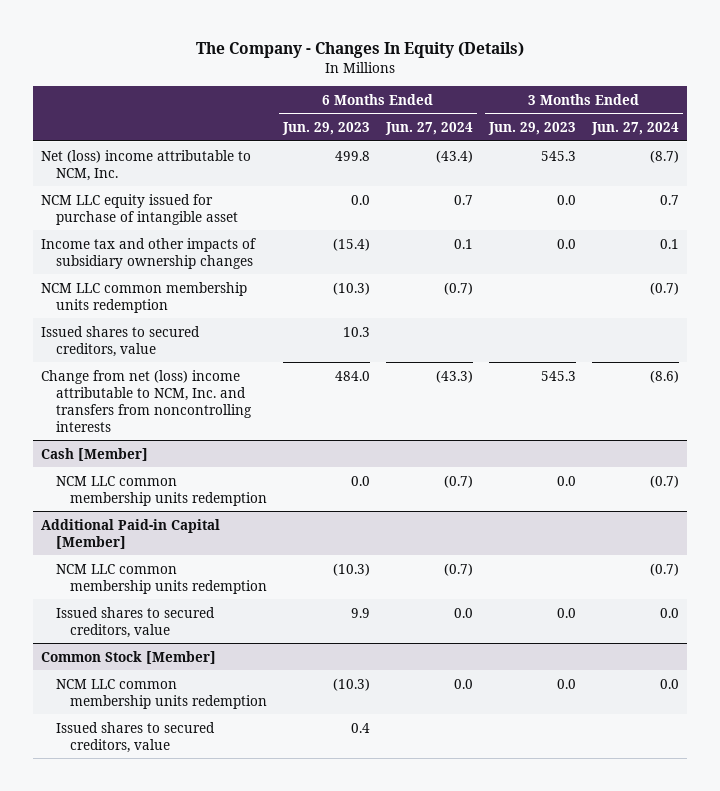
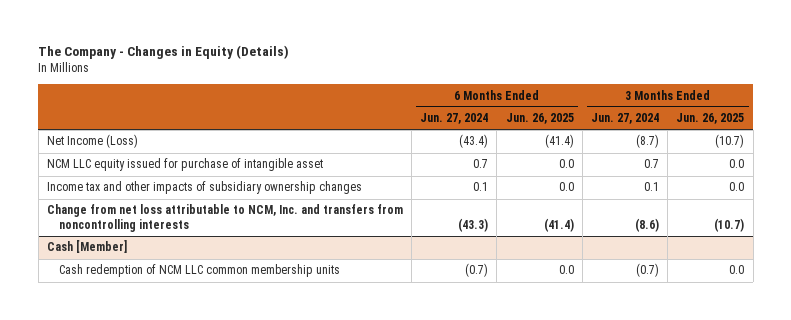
- The Company - Changes In Equity (Details)
+ The Company - Changes in Equity (Details)
- | 6 Months Ended Jun. 29, 2023 | 6 Months Ended Jun. 27, 2024 | 3 Months Ended Jun. 29, 2023 | 3 Months Ended Jun. 27, 2024
+ | 6 Months Ended Jun. 27, 2024 | 6 Months Ended Jun. 26, 2025 | 3 Months Ended Jun. 27, 2024 | 3 Months Ended Jun. 26, 2025
- Net (loss) income attributable to NCM, Inc. | 499.8 | (43.4) | 545.3 | (8.7)
+ Net Income (Loss) | (43.4) | (41.4) | (8.7) | (10.7)
- NCM LLC common membership units redemption | (10.3) | (0.7) | | (0.7)
- Issued shares to secured creditors, value | 10.3 | | |
- Change from net (loss) income attributable to NCM, Inc. and transfers from noncontrolling interests | 484.0 | (43.3) | 545.3 | (8.6)
+ Change from net loss attributable to NCM, Inc. and transfers from noncontrolling interests | (43.3) | (41.4) | (8.6) | (10.7)
@ Cash [Member]
- NCM LLC common membership units redemption | 0.0 | (0.7) | 0.0 | (0.7)
- Additional Paid-in Capital [Member]
- NCM LLC common membership units redemption | (10.3) | (0.7) | | (0.7)
- Issued shares to secured creditors, value | 9.9 | 0.0 | 0.0 | 0.0
- Common Stock [Member]
- NCM LLC common membership units redemption | (10.3) | 0.0 | 0.0 | 0.0
- Issued shares to secured creditors, value | 0.4 | | |
@ Cash [Member]
+ Cash redemption of NCM LLC common membership units | (0.7) | 0.0 | (0.7) | 0.0

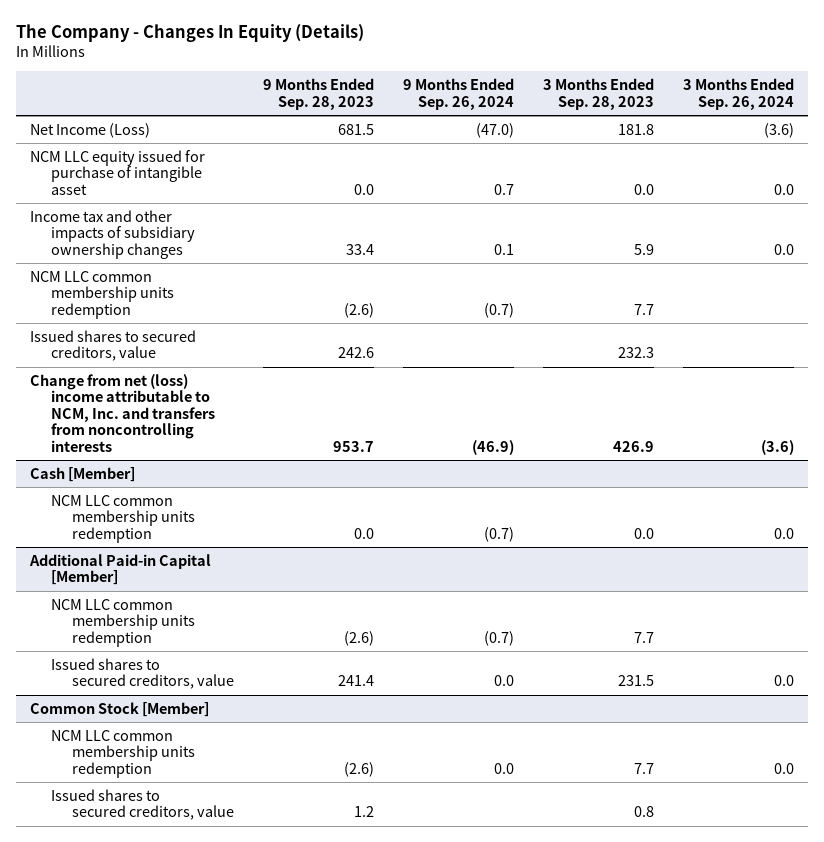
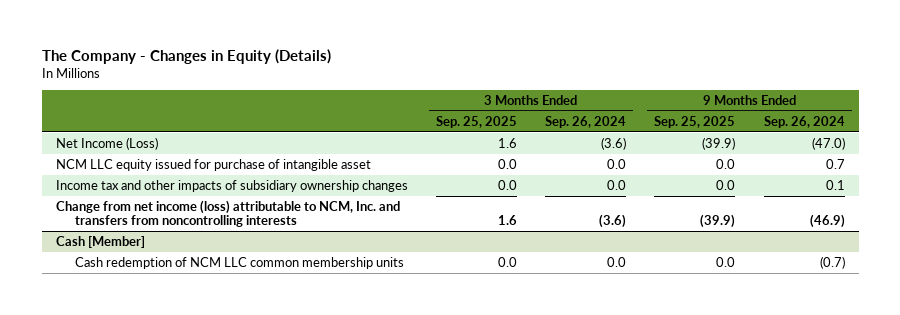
- The Company - Changes In Equity (Details)
+ The Company - Changes in Equity (Details)
- | 9 Months Ended Sep. 28, 2023 | 9 Months Ended Sep. 26, 2024 | 3 Months Ended Sep. 28, 2023 | 3 Months Ended Sep. 26, 2024
+ | 3 Months Ended Sep. 25, 2025 | 3 Months Ended Sep. 26, 2024 | 9 Months Ended Sep. 25, 2025 | 9 Months Ended Sep. 26, 2024
- NCM LLC common membership units redemption | (2.6) | (0.7) | 7.7 |
- Issued shares to secured creditors, value | 242.6 | | 232.3 |
- Change from net (loss) income attributable to NCM, Inc. and transfers from noncontrolling interests | 953.7 | (46.9) | 426.9 | (3.6)
+ Change from net income (loss) attributable to NCM, Inc. and transfers from noncontrolling interests | 1.6 | (3.6) | (39.9) | (46.9)
@ Cash [Member]
- NCM LLC common membership units redemption | 0.0 | (0.7) | 0.0 | 0.0
- Additional Paid-in Capital [Member]
- NCM LLC common membership units redemption | (2.6) | (0.7) | 7.7 |
- Issued shares to secured creditors, value | 241.4 | 0.0 | 231.5 | 0.0
- Common Stock [Member]
- NCM LLC common membership units redemption | (2.6) | 0.0 | 7.7 | 0.0
- Issued shares to secured creditors, value | 1.2 | | 0.8 |
@ Cash [Member]
+ Cash redemption of NCM LLC common membership units | 0.0 | 0.0 | 0.0 | (0.7)

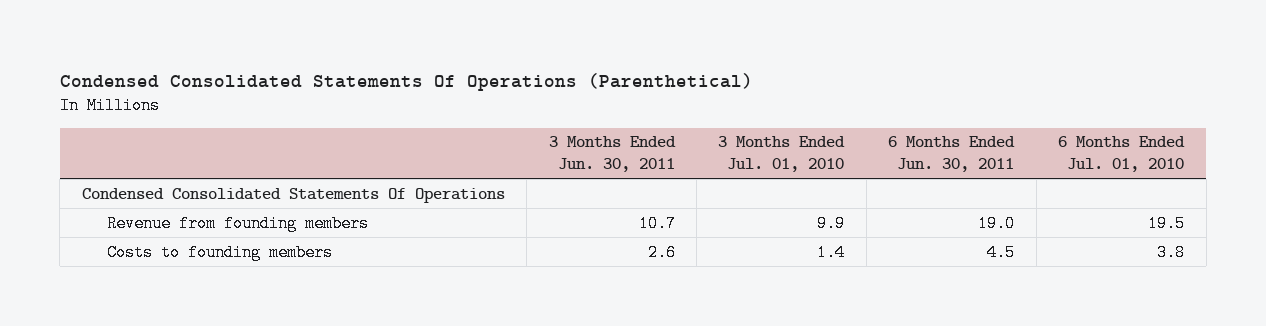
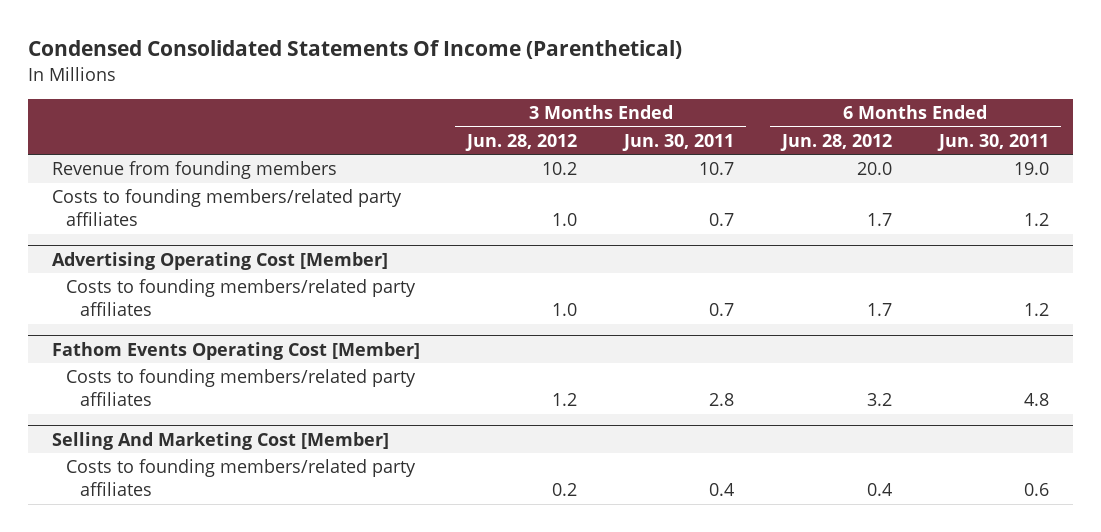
- Condensed Consolidated Statements Of Operations (Parenthetical)
+ Condensed Consolidated Statements Of Income (Parenthetical)
- | 3 Months Ended Jun. 30, 2011 | 3 Months Ended Jul. 01, 2010 | 6 Months Ended Jun. 30, 2011 | 6 Months Ended Jul. 01, 2010
+ | 3 Months Ended Jun. 28, 2012 | 3 Months Ended Jun. 30, 2011 | 6 Months Ended Jun. 28, 2012 | 6 Months Ended Jun. 30, 2011
- Condensed Consolidated Statements Of Operations
- Costs to founding members | 2.6 | 1.4 | 4.5 | 3.8
+ Costs to founding members/related party affiliates | 1.0 | 0.7 | 1.7 | 1.2
+ Advertising Operating Cost [Member]
+ Costs to founding members/related party affiliates | 1.0 | 0.7 | 1.7 | 1.2
+ Fathom Events Operating Cost [Member]
+ Costs to founding members/related party affiliates | 1.2 | 2.8 | 3.2 | 4.8
+ Selling And Marketing Cost [Member]
+ Costs to founding members/related party affiliates | 0.2 | 0.4 | 0.4 | 0.6

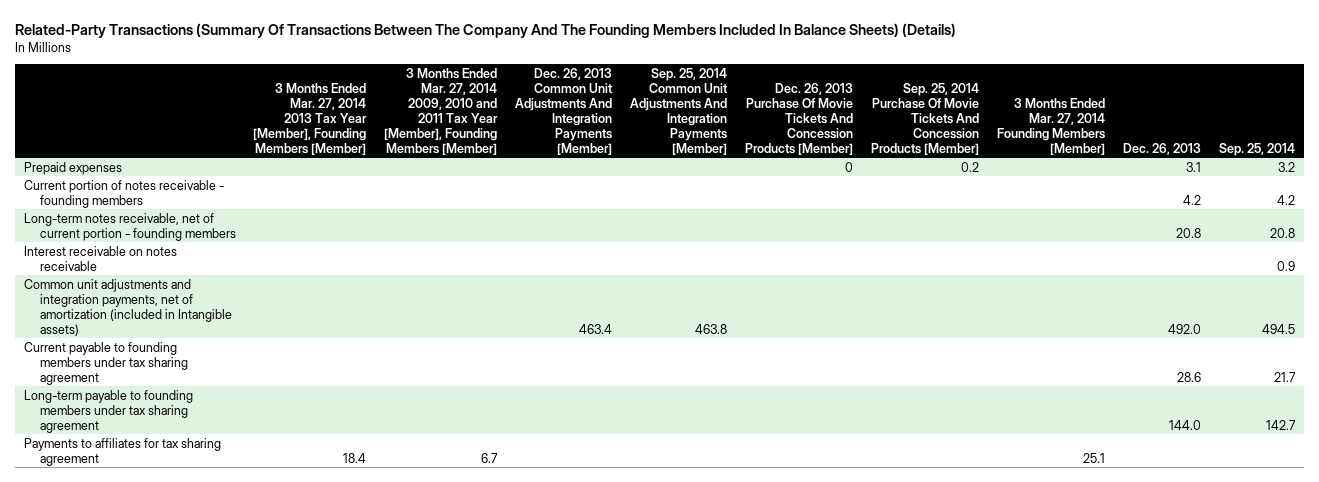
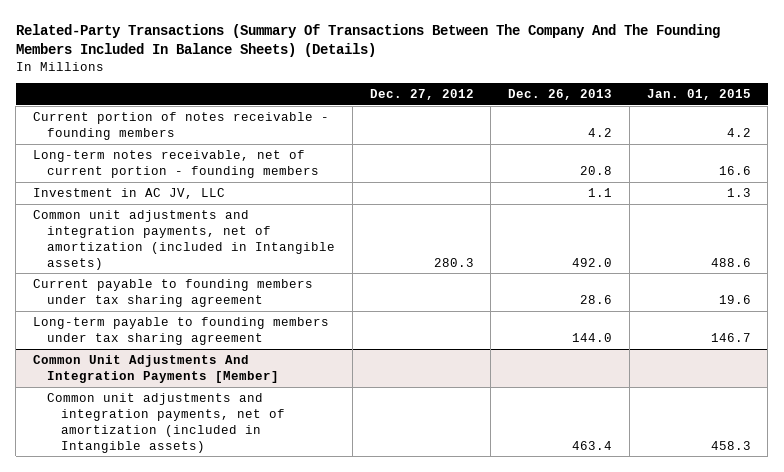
- | 3 Months Ended Mar. 27, 2014 2013 Tax Year [Member], Founding Members [Member] | 3 Months Ended Mar. 27, 2014 2009, 2010 and 2011 Tax Year [Member], Founding Members [Member] | Dec. 26, 2013 Common Unit Adjustments And Integration Payments [Member] | Sep. 25, 2014 Common Unit Adjustments And Integration Payments [Member] | Dec. 26, 2013 Purchase Of Movie Tickets And Concession Products [Member] | Sep. 25, 2014 Purchase Of Movie Tickets And Concession Products [Member] | 3 Months Ended Mar. 27, 2014 Founding Members [Member] | Dec. 26, 2013 | Sep. 25, 2014
+ | Dec. 27, 2012 | Dec. 26, 2013 | Jan. 01, 2015
- Prepaid expenses | | | | | 0 | 0.2 | | 3.1 | 3.2
- Interest receivable on notes receivable | | | | | | | | | 0.9
+ Investment in AC JV, LLC | | 1.1 | 1.3
- Payments to affiliates for tax sharing agreement | 18.4 | 6.7 | | | | | 25.1 | |
+ Common Unit Adjustments And Integration Payments [Member]
+ Common unit adjustments and integration payments, net of amortization (included in Intangible assets) | | 463.4 | 458.3

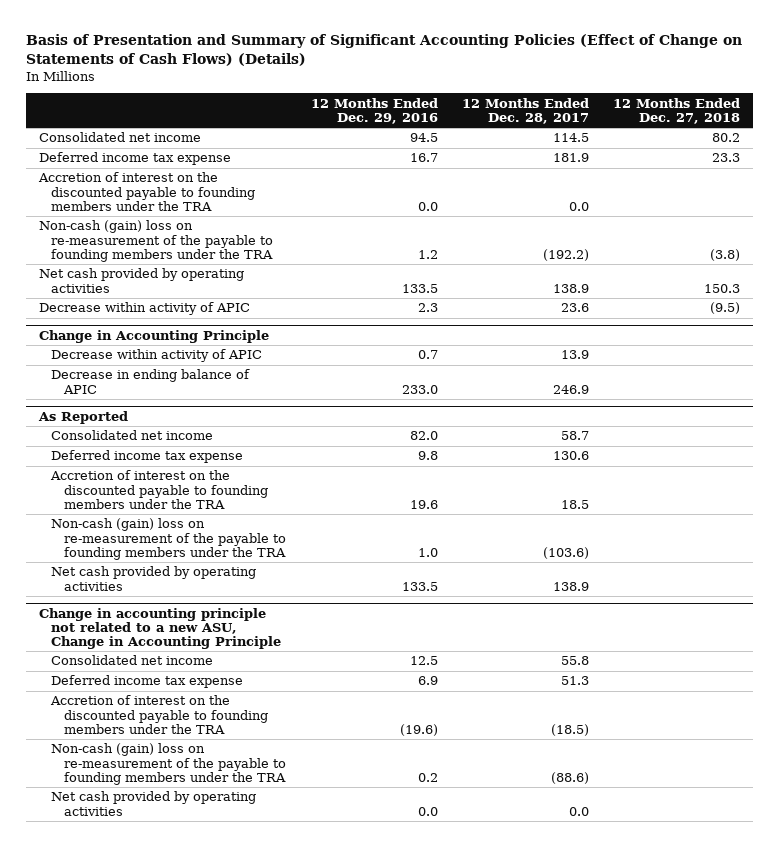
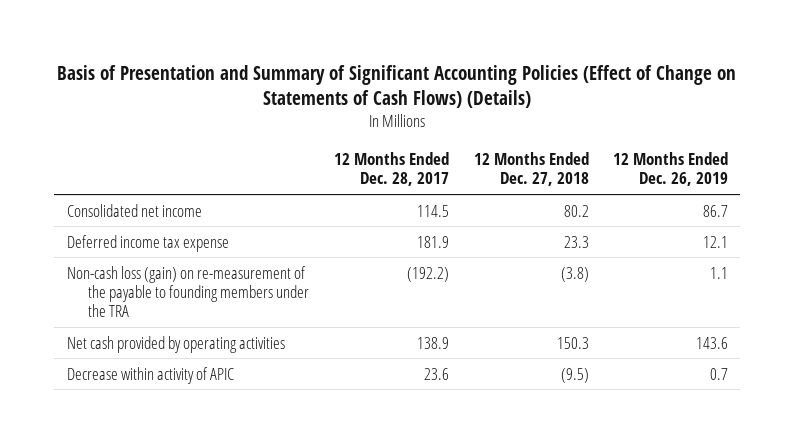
- | 12 Months Ended Dec. 29, 2016 | 12 Months Ended Dec. 28, 2017 | 12 Months Ended Dec. 27, 2018
+ | 12 Months Ended Dec. 28, 2017 | 12 Months Ended Dec. 27, 2018 | 12 Months Ended Dec. 26, 2019
- Accretion of interest on the discounted payable to founding members under the TRA | 0.0 | 0.0 |
- Non-cash (gain) loss on re-measurement of the payable to founding members under the TRA | 1.2 | (192.2) | (3.8)
+ Non-cash loss (gain) on re-measurement of the payable to founding members under the TRA | (192.2) | (3.8) | 1.1
- Change in Accounting Principle
- Decrease within activity of APIC | 0.7 | 13.9 |
- Decrease in ending balance of APIC | 233.0 | 246.9 |
- As Reported
- Consolidated net income | 82.0 | 58.7 |
- Deferred income tax expense | 9.8 | 130.6 |
- Accretion of interest on the discounted payable to founding members under the TRA | 19.6 | 18.5 |
- Non-cash (gain) loss on re-measurement of the payable to founding members under the TRA | 1.0 | (103.6) |
- Net cash provided by operating activities | 133.5 | 138.9 |
- Change in accounting principle not related to a new ASU, Change in Accounting Principle
- Consolidated net income | 12.5 | 55.8 |
- Deferred income tax expense | 6.9 | 51.3 |
- Accretion of interest on the discounted payable to founding members under the TRA | (19.6) | (18.5) |
- Non-cash (gain) loss on re-measurement of the payable to founding members under the TRA | 0.2 | (88.6) |
- Net cash provided by operating activities | 0.0 | 0.0 |

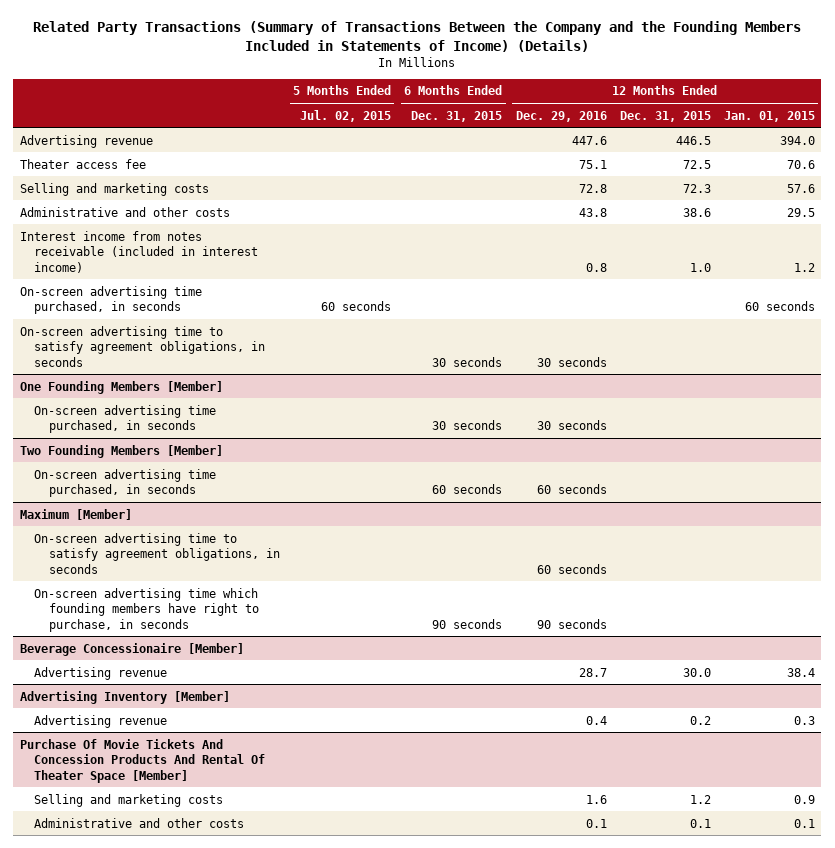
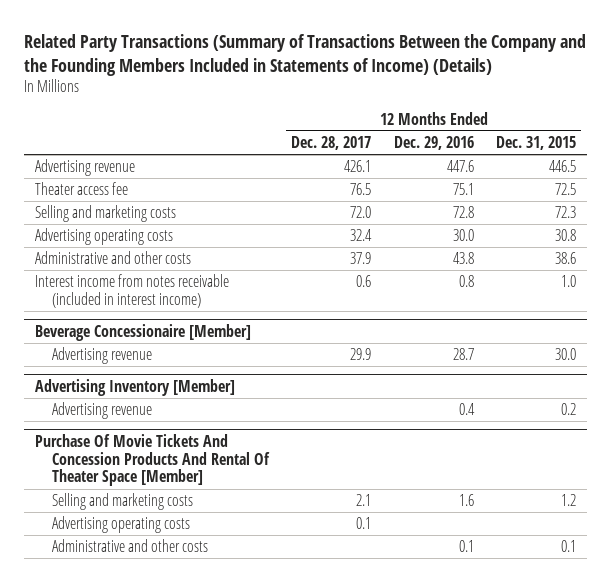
- | 5 Months Ended Jul. 02, 2015 | 6 Months Ended Dec. 31, 2015 | 12 Months Ended Dec. 29, 2016 | 12 Months Ended Dec. 31, 2015 | 12 Months Ended Jan. 01, 2015
+ | 12 Months Ended Dec. 28, 2017 | 12 Months Ended Dec. 29, 2016 | 12 Months Ended Dec. 31, 2015
+ Advertising operating costs | 32.4 | 30.0 | 30.8
- On-screen advertising time purchased, in seconds | 60 seconds | | | | 60 seconds
- On-screen advertising time to satisfy agreement obligations, in seconds | | 30 seconds | 30 seconds | |
- One Founding Members [Member]
- On-screen advertising time purchased, in seconds | | 30 seconds | 30 seconds | |
- Two Founding Members [Member]
- On-screen advertising time purchased, in seconds | | 60 seconds | 60 seconds | |
- Maximum [Member]
- On-screen advertising time to satisfy agreement obligations, in seconds | | | 60 seconds | |
- On-screen advertising time which founding members have right to purchase, in seconds | | 90 seconds | 90 seconds | |
@ Purchase Of Movie Tickets And Concession Products And Rental Of Theater Space [Member]
+ Advertising operating costs | 0.1 | |

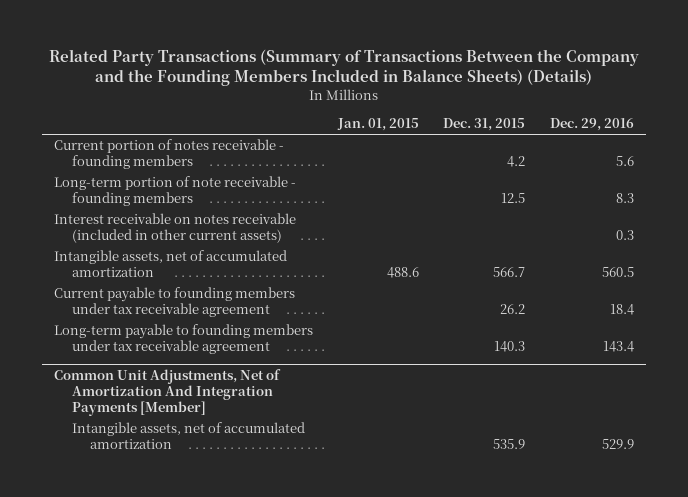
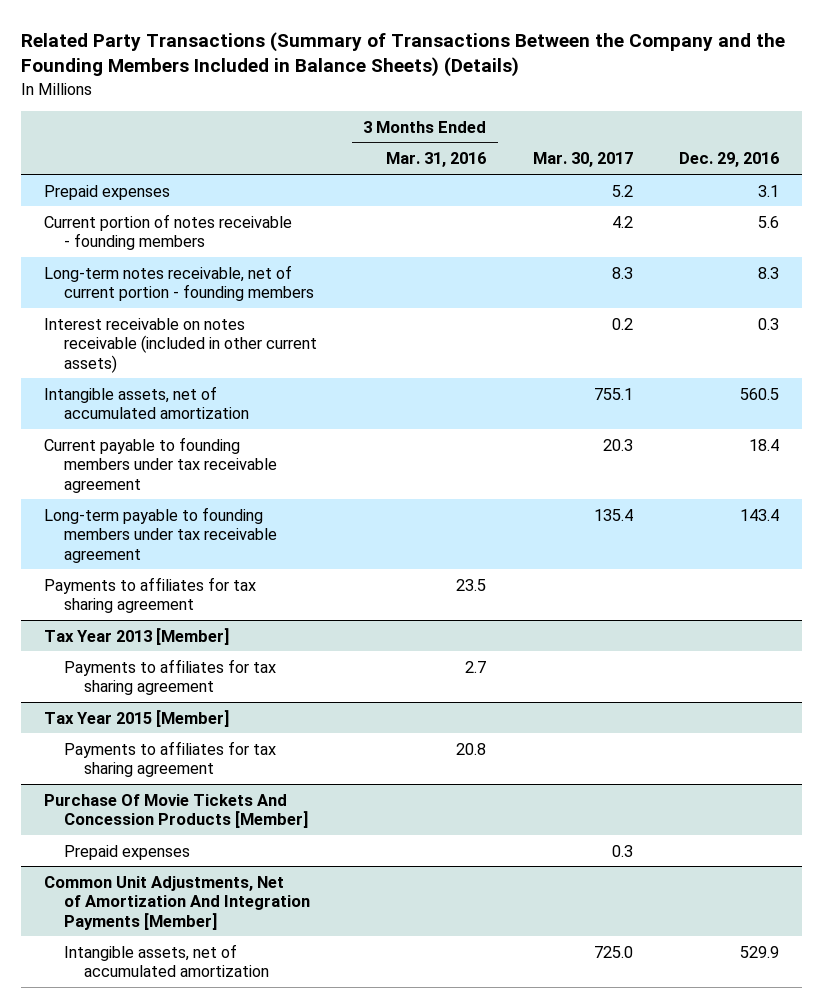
- | Jan. 01, 2015 | Dec. 31, 2015 | Dec. 29, 2016
+ | 3 Months Ended Mar. 31, 2016 | Mar. 30, 2017 | Dec. 29, 2016
+ Prepaid expenses | | 5.2 | 3.1
- Long-term portion of note receivable - founding members | | 12.5 | 8.3
+ Long-term notes receivable, net of current portion - founding members | | 8.3 | 8.3
+ Payments to affiliates for tax sharing agreement | 23.5 | |
+ Tax Year 2013 [Member]
+ Payments to affiliates for tax sharing agreement | 2.7 | |
+ Tax Year 2015 [Member]
+ Payments to affiliates for tax sharing agreement | 20.8 | |
+ Purchase Of Movie Tickets And Concession Products [Member]
+ Prepaid expenses | | 0.3 |

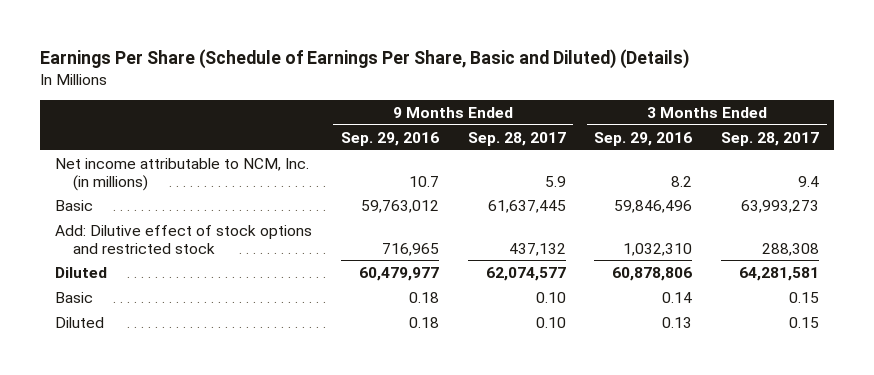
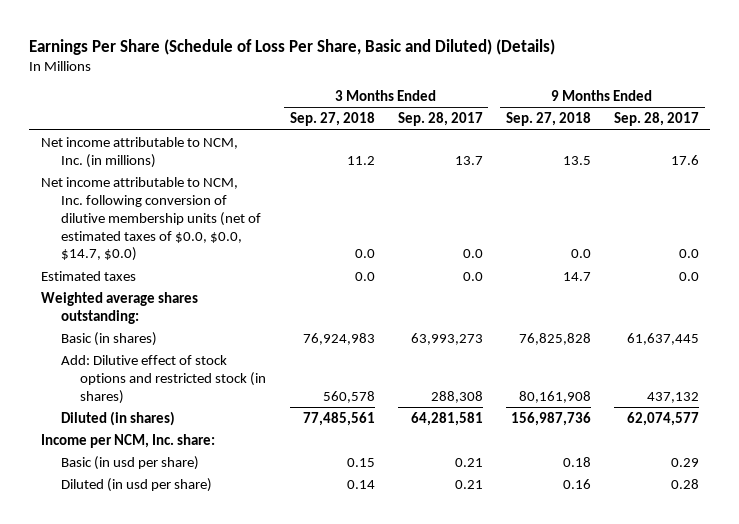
- Earnings Per Share (Schedule of Earnings Per Share, Basic and Diluted) (Details)
+ Earnings Per Share (Schedule of Loss Per Share, Basic and Diluted) (Details)
- | 9 Months Ended Sep. 29, 2016 | 9 Months Ended Sep. 28, 2017 | 3 Months Ended Sep. 29, 2016 | 3 Months Ended Sep. 28, 2017
+ | 3 Months Ended Sep. 27, 2018 | 3 Months Ended Sep. 28, 2017 | 9 Months Ended Sep. 27, 2018 | 9 Months Ended Sep. 28, 2017
- Net income attributable to NCM, Inc. (in millions) | 10.7 | 5.9 | 8.2 | 9.4
- Basic | 59,763,012 | 61,637,445 | 59,846,496 | 63,993,273
- Add: Dilutive effect of stock options and restricted stock | 716,965 | 437,132 | 1,032,310 | 288,308
- Diluted | 60,479,977 | 62,074,577 | 60,878,806 | 64,281,581
- Basic | 0.18 | 0.10 | 0.14 | 0.15
- Diluted | 0.18 | 0.10 | 0.13 | 0.15
+ Net income attributable to NCM, Inc. (in millions) | 11.2 | 13.7 | 13.5 | 17.6
+ Net income attributable to NCM, Inc. following conversion of dilutive membership units (net of estimated taxes of $0.0, $0.0, $14.7, $0.0) | 0.0 | 0.0 | 0.0 | 0.0
+ Estimated taxes | 0.0 | 0.0 | 14.7 | 0.0
+ Weighted average shares outstanding:
+ Basic (in shares) | 76,924,983 | 63,993,273 | 76,825,828 | 61,637,445
+ Add: Dilutive effect of stock options and restricted stock (in shares) | 560,578 | 288,308 | 80,161,908 | 437,132
+ Diluted (in shares) | 77,485,561 | 64,281,581 | 156,987,736 | 62,074,577
+ Income per NCM, Inc. share:
+ Basic (in usd per share) | 0.15 | 0.21 | 0.18 | 0.29
+ Diluted (in usd per share) | 0.14 | 0.21 | 0.16 | 0.28

